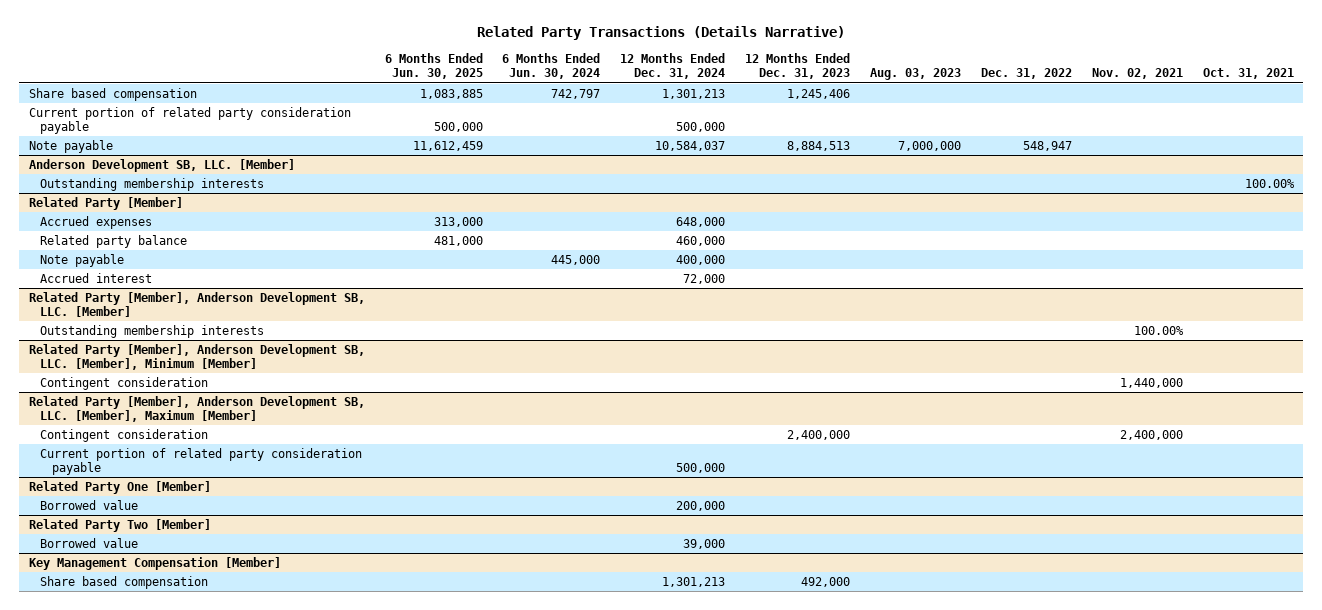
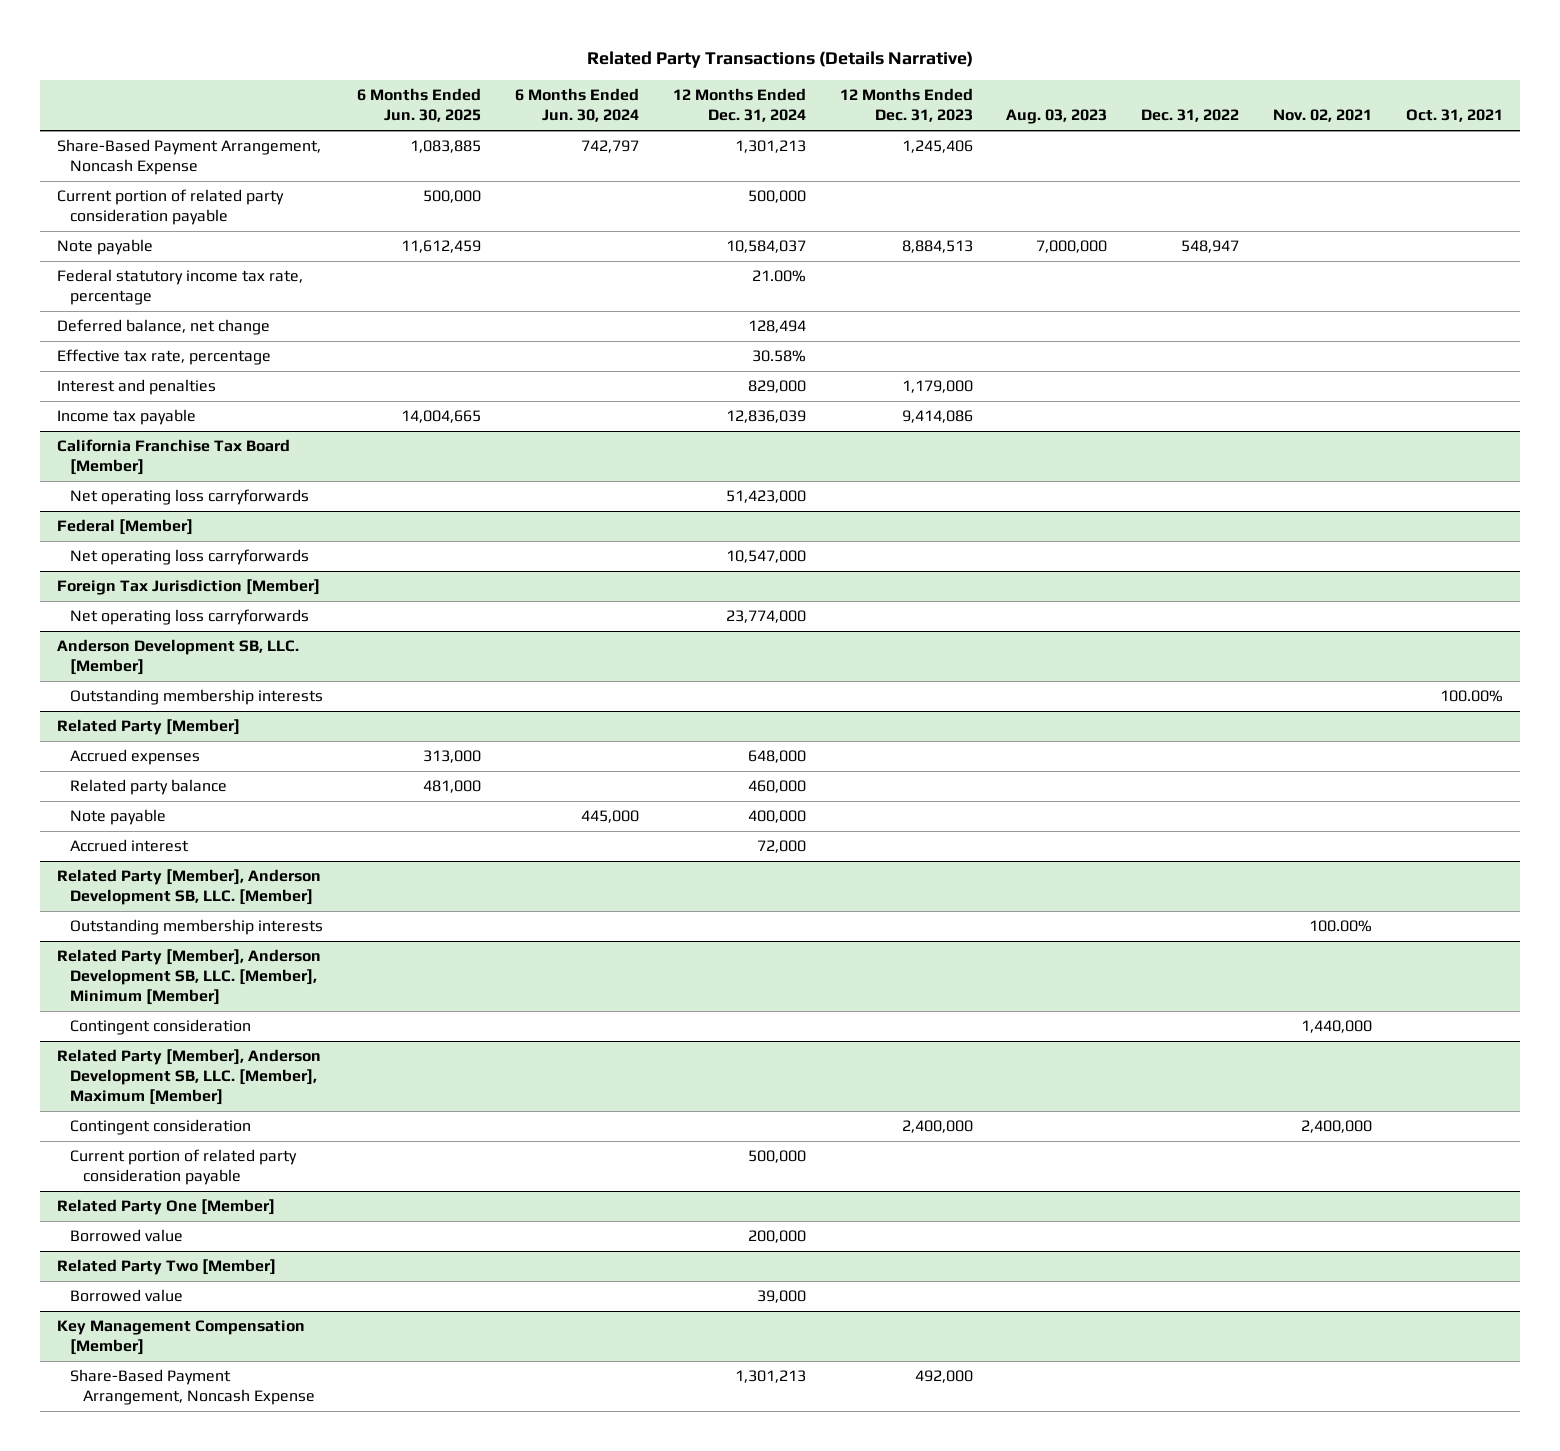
- Share based compensation | 1,083,885 | 742,797 | 1,301,213 | 1,245,406 | | | |
+ Share-Based Payment Arrangement, Noncash Expense | 1,083,885 | 742,797 | 1,301,213 | 1,245,406 | | | |
+ Federal statutory income tax rate, percentage | | | 21.00% | | | | |
+ Deferred balance, net change | | | 128,494 | | | | |
+ Effective tax rate, percentage | | | 30.58% | | | | |
+ Interest and penalties | | | 829,000 | 1,179,000 | | | |
+ Income tax payable | 14,004,665 | | 12,836,039 | 9,414,086 | | | |
+ California Franchise Tax Board [Member]
+ Net operating loss carryforwards | | | 51,423,000 | | | | |
+ Federal [Member]
+ Net operating loss carryforwards | | | 10,547,000 | | | | |
+ Foreign Tax Jurisdiction [Member]
+ Net operating loss carryforwards | | | 23,774,000 | | | | |
@ Key Management Compensation [Member]
- Share based compensation | | | 1,301,213 | 492,000 | | | |
+ Share-Based Payment Arrangement, Noncash Expense | | | 1,301,213 | 492,000 | | | |

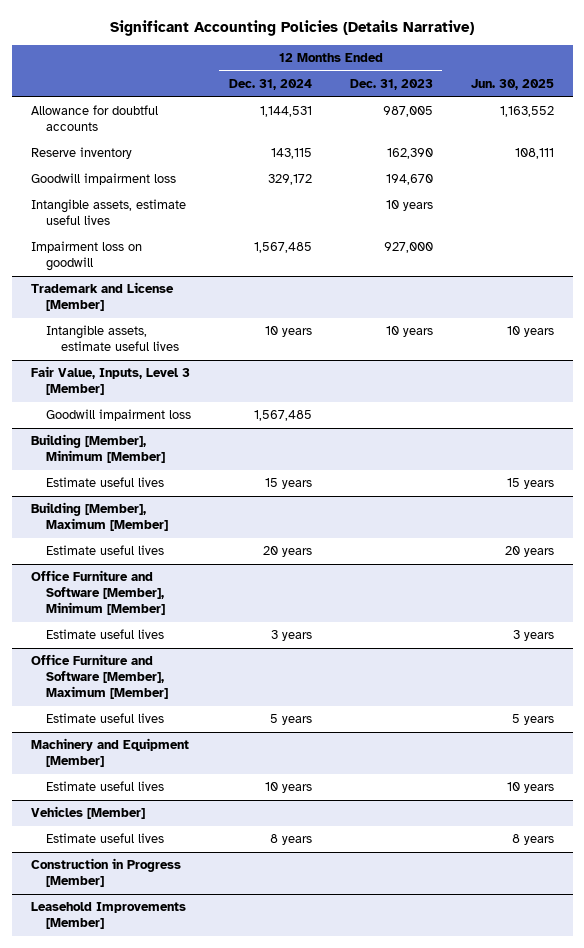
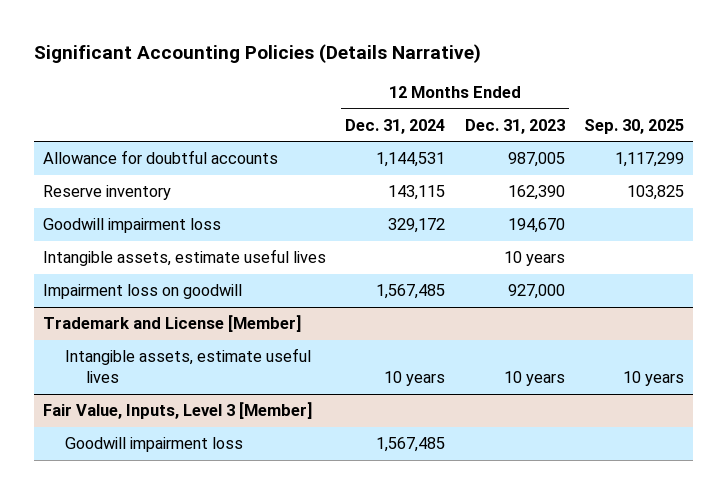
- | 12 Months Ended Dec. 31, 2024 | 12 Months Ended Dec. 31, 2023 | Jun. 30, 2025
+ | 12 Months Ended Dec. 31, 2024 | 12 Months Ended Dec. 31, 2023 | Sep. 30, 2025
- Building [Member], Minimum [Member]
- Estimate useful lives | 15 years | | 15 years
- Building [Member], Maximum [Member]
- Estimate useful lives | 20 years | | 20 years
- Office Furniture and Software [Member], Minimum [Member]
- Estimate useful lives | 3 years | | 3 years
- Office Furniture and Software [Member], Maximum [Member]
- Estimate useful lives | 5 years | | 5 years
- Machinery and Equipment [Member]
- Estimate useful lives | 10 years | | 10 years
- Vehicles [Member]
- Estimate useful lives | 8 years | | 8 years
- Construction in Progress [Member]
- Leasehold Improvements [Member]

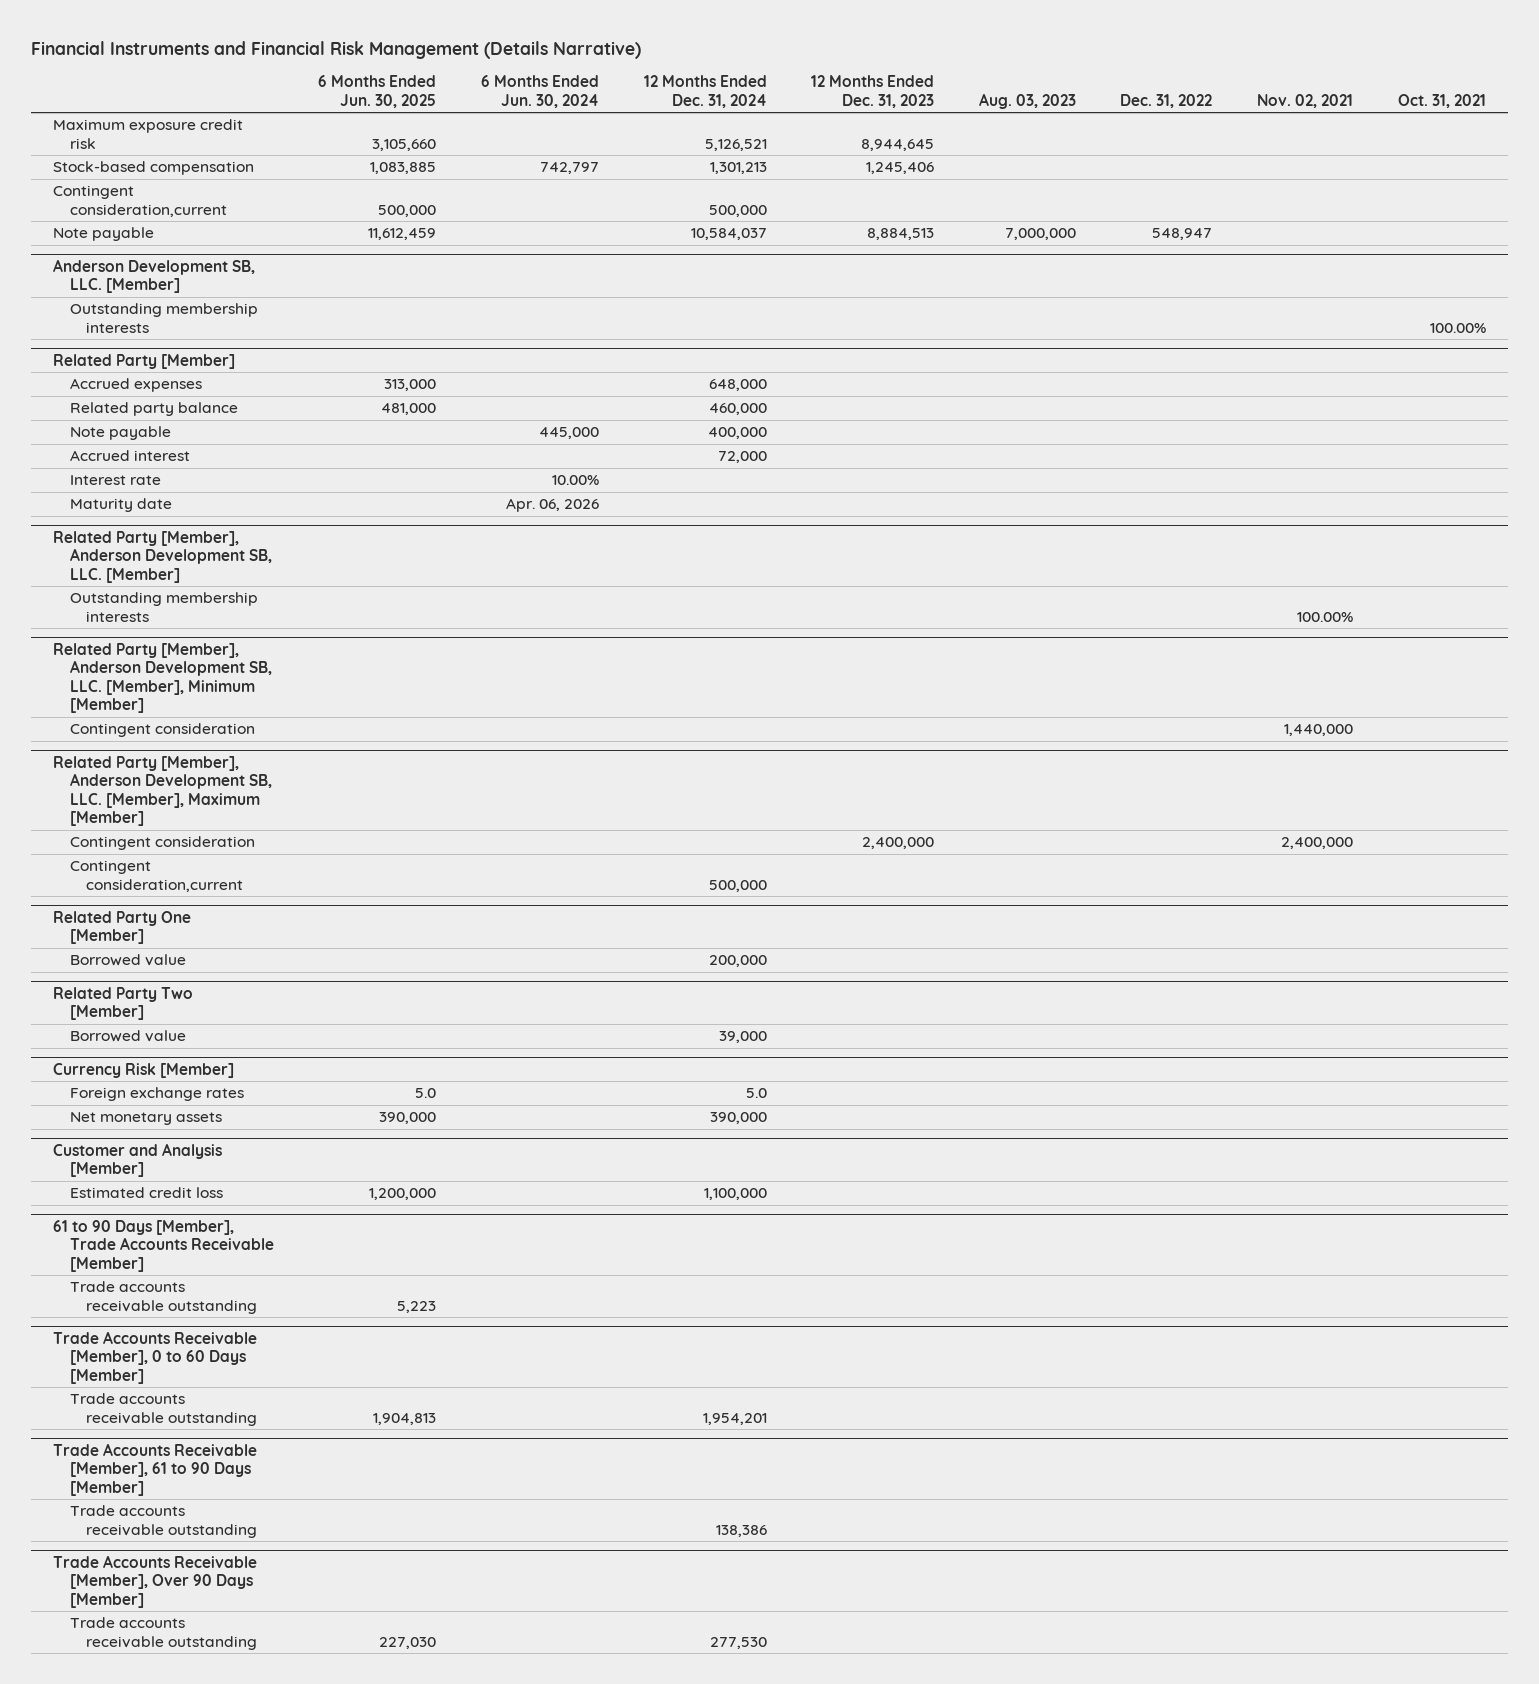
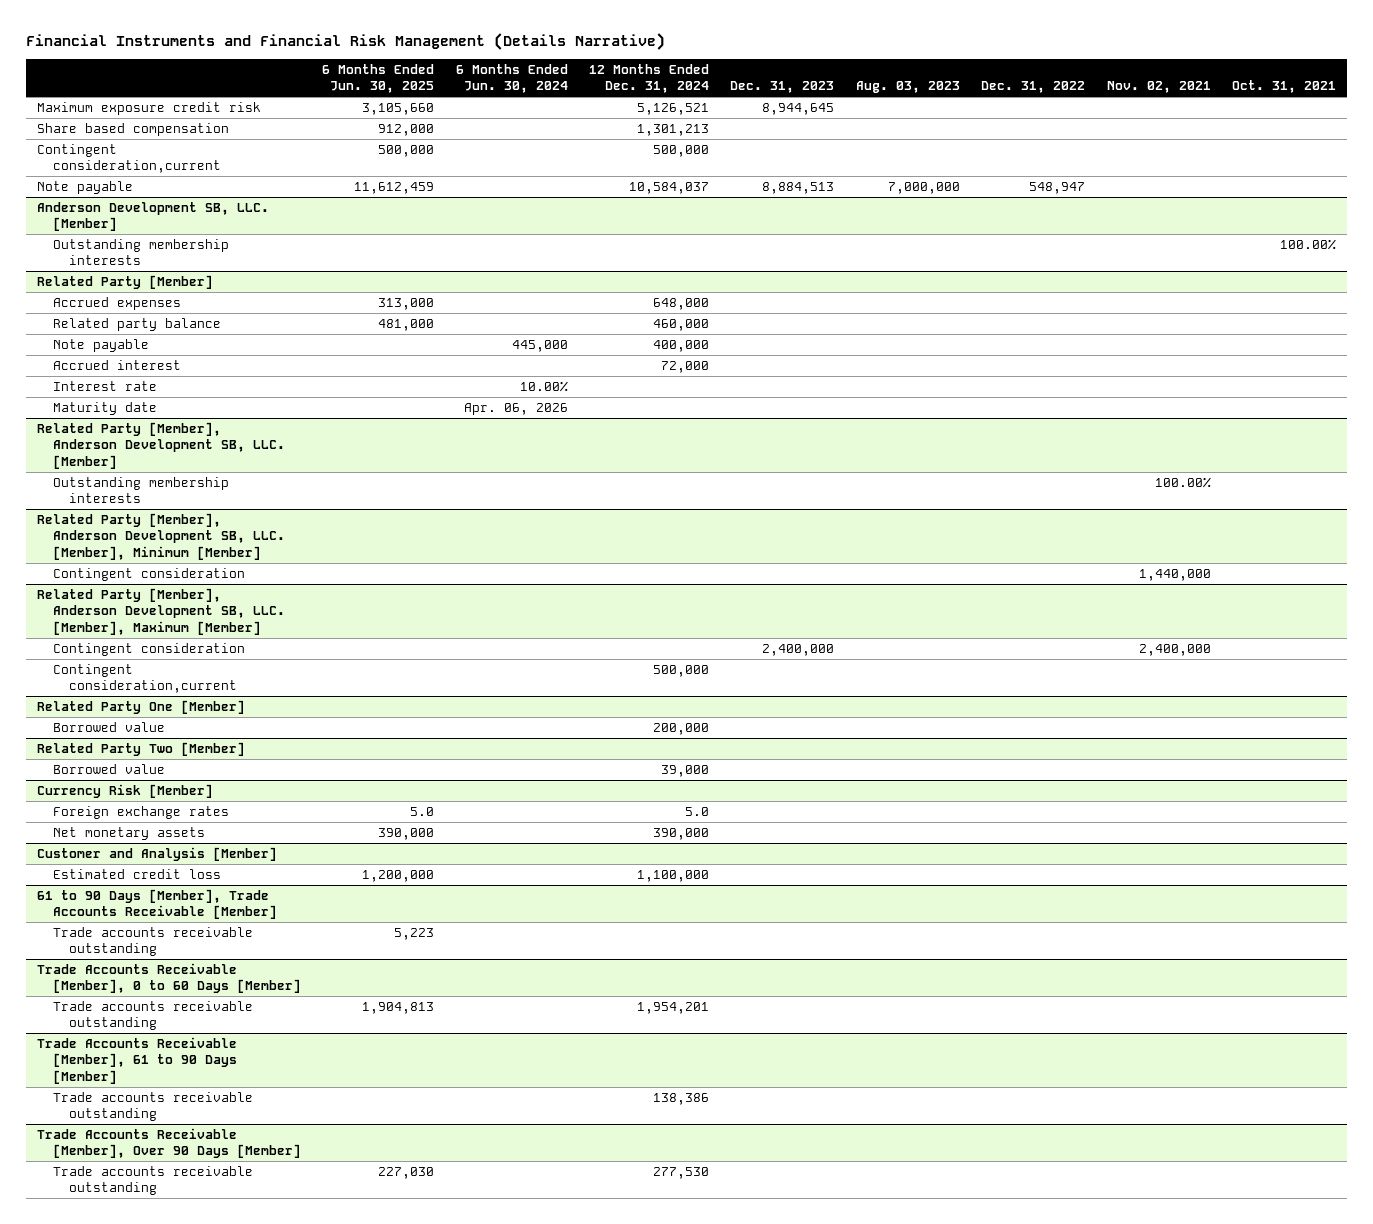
- | 6 Months Ended Jun. 30, 2025 | 6 Months Ended Jun. 30, 2024 | 12 Months Ended Dec. 31, 2024 | 12 Months Ended Dec. 31, 2023 | Aug. 03, 2023 | Dec. 31, 2022 | Nov. 02, 2021 | Oct. 31, 2021
+ | 6 Months Ended Jun. 30, 2025 | 6 Months Ended Jun. 30, 2024 | 12 Months Ended Dec. 31, 2024 | Dec. 31, 2023 | Aug. 03, 2023 | Dec. 31, 2022 | Nov. 02, 2021 | Oct. 31, 2021
- Stock-based compensation | 1,083,885 | 742,797 | 1,301,213 | 1,245,406 | | | |
+ Share based compensation | 912,000 | | 1,301,213 | | | | |

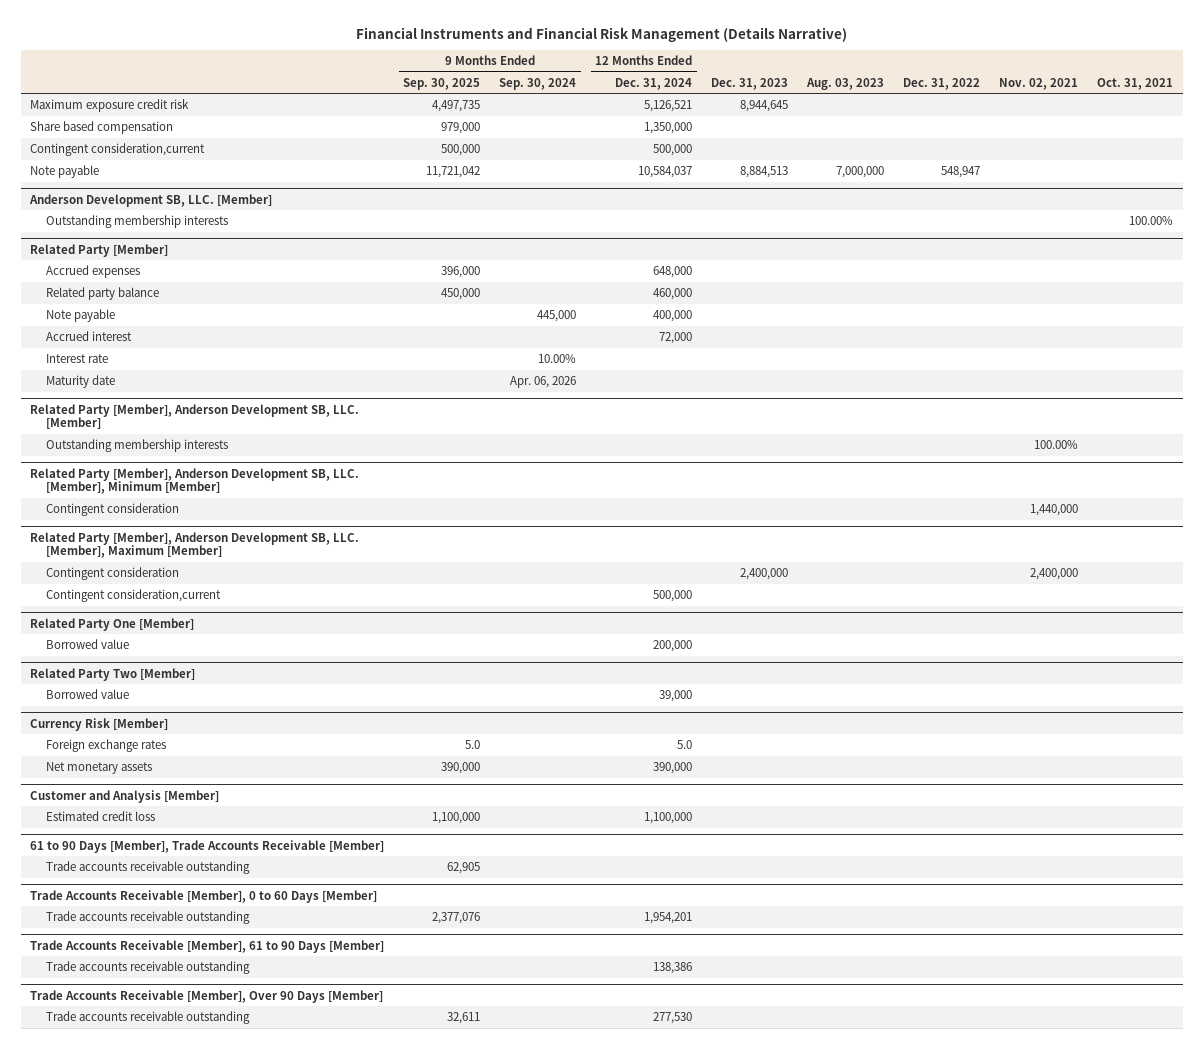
- | 6 Months Ended Jun. 30, 2025 | 6 Months Ended Jun. 30, 2024 | 12 Months Ended Dec. 31, 2024 | Dec. 31, 2023 | Aug. 03, 2023 | Dec. 31, 2022 | Nov. 02, 2021 | Oct. 31, 2021
+ | 9 Months Ended Sep. 30, 2025 | 9 Months Ended Sep. 30, 2024 | 12 Months Ended Dec. 31, 2024 | Dec. 31, 2023 | Aug. 03, 2023 | Dec. 31, 2022 | Nov. 02, 2021 | Oct. 31, 2021
- Share based compensation | 912,000 | | 1,301,213 | | | | |
+ Share based compensation | 979,000 | | 1,350,000 | | | | |

